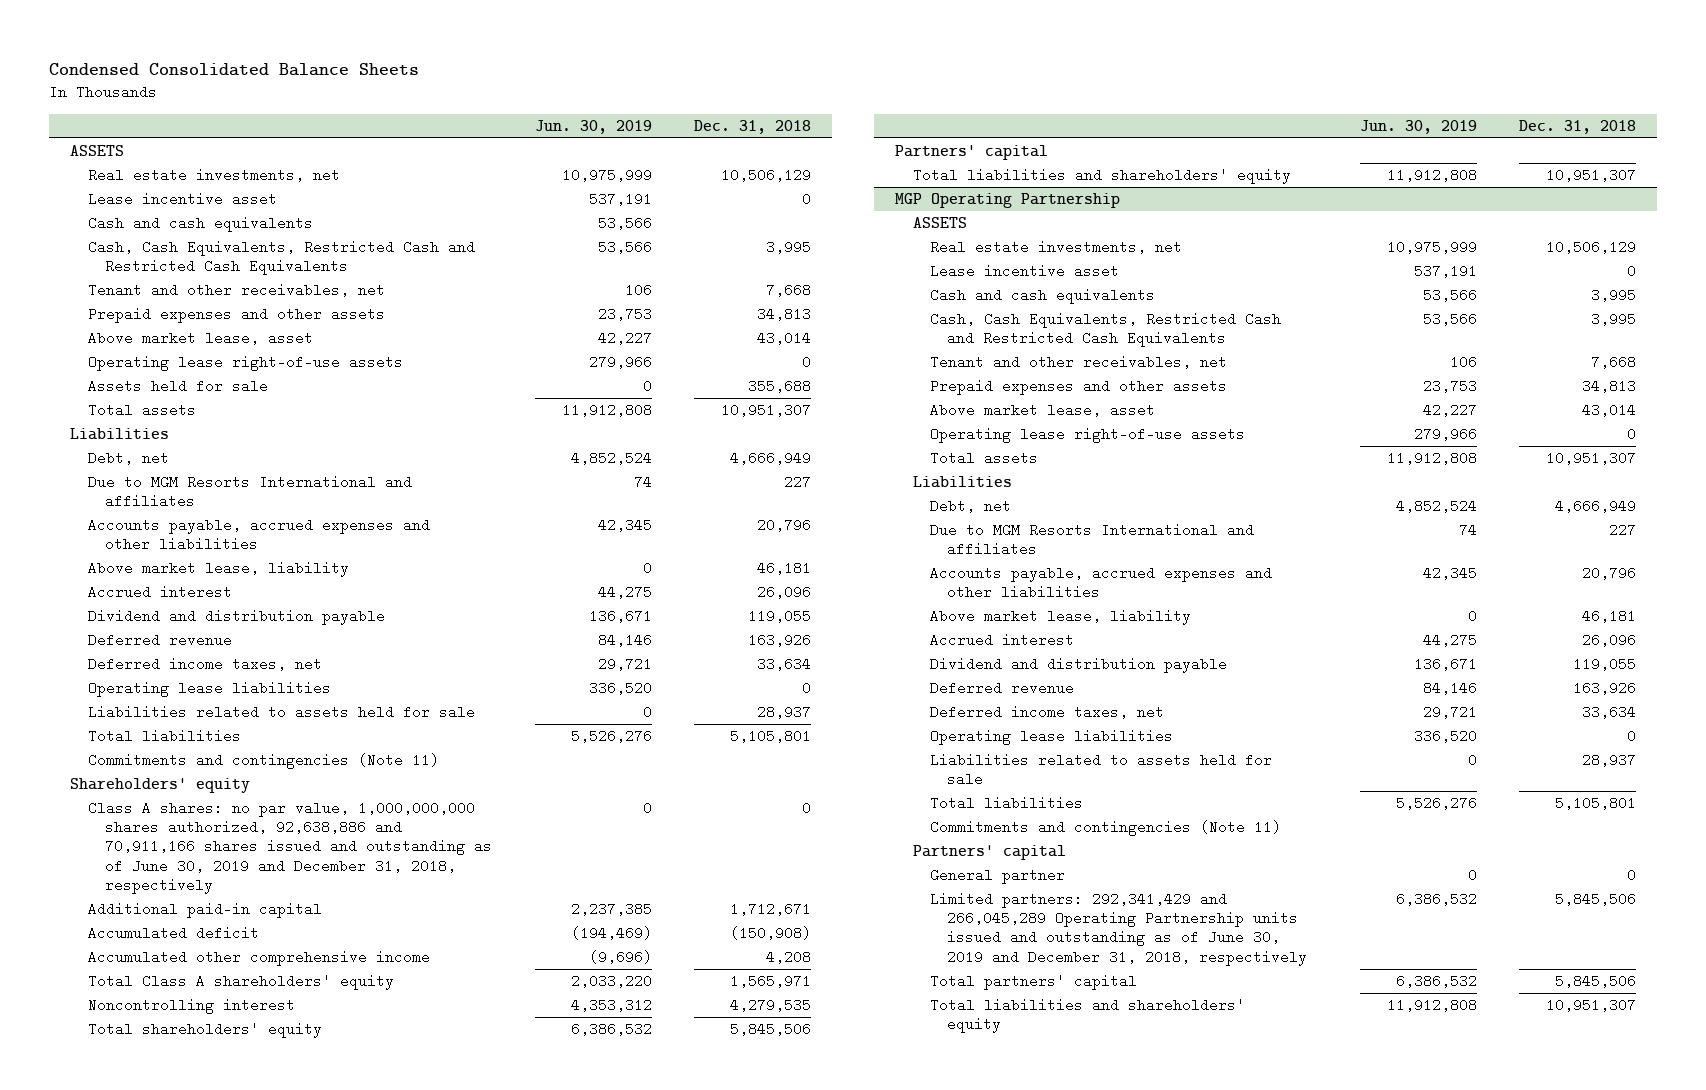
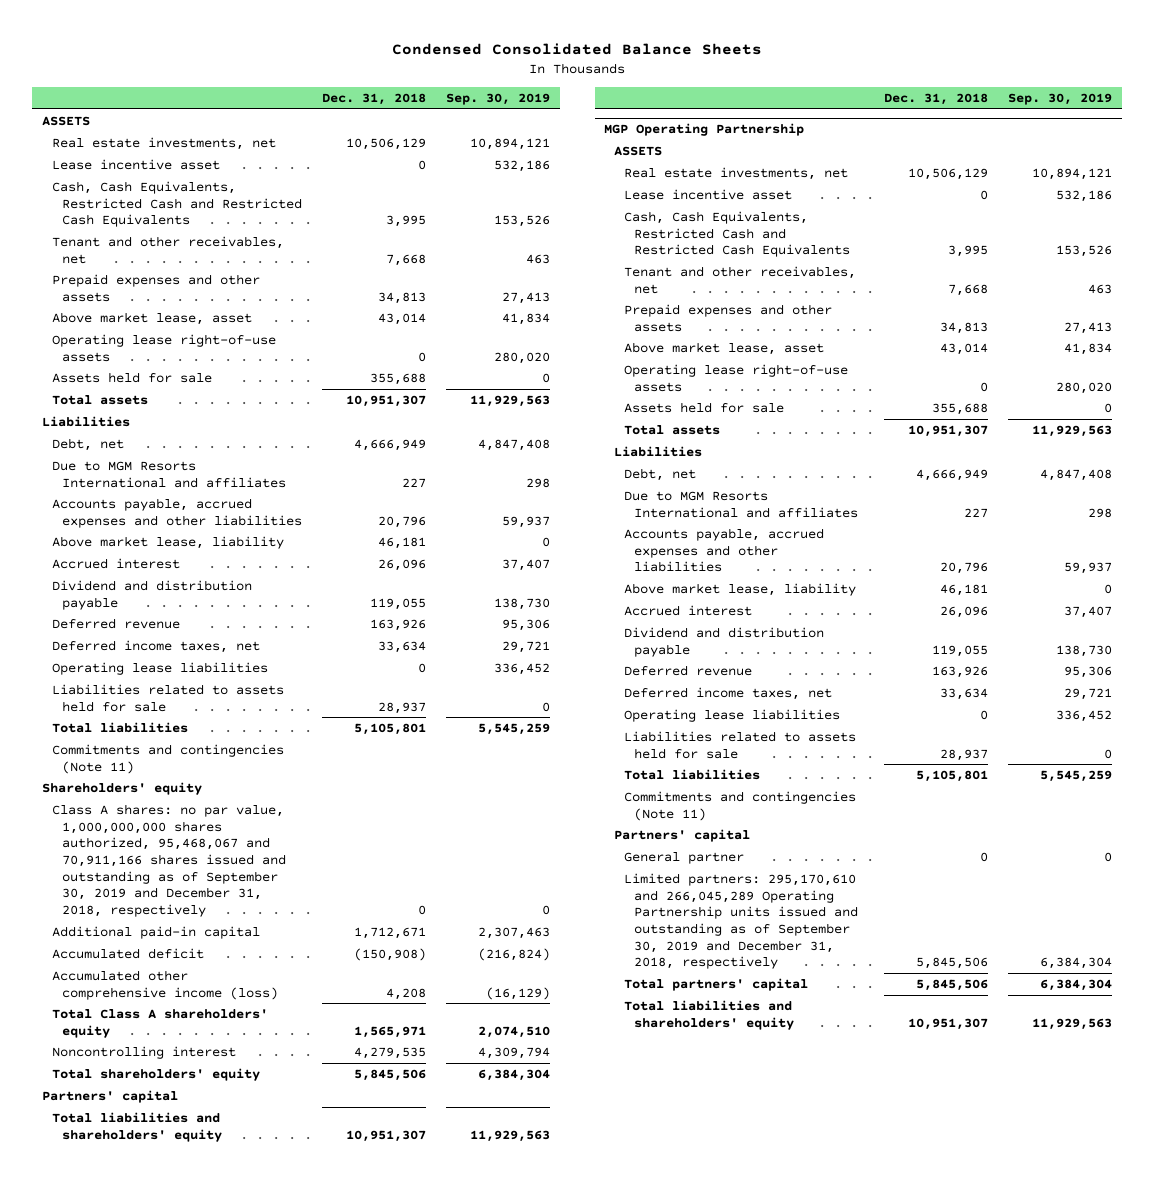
- | Jun. 30, 2019 | Dec. 31, 2018
+ | Dec. 31, 2018 | Sep. 30, 2019
- Cash and cash equivalents | 53,566 |
- Class A shares: no par value, 1,000,000,000 shares authorized, 92,638,886 and 70,911,166 shares issued and outstanding as of June 30, 2019 and December 31, 2018, respectively | 0 | 0
+ Class A shares: no par value, 1,000,000,000 shares authorized, 95,468,067 and 70,911,166 shares issued and outstanding as of September 30, 2019 and December 31, 2018, respectively | 0 | 0
- Accumulated other comprehensive income | (9,696) | 4,208
+ Accumulated other comprehensive income (loss) | 4,208 | (16,129)
@ MGP Operating Partnership
- Cash and cash equivalents | 53,566 | 3,995
+ Assets held for sale | 355,688 | 0
- Limited partners: 292,341,429 and 266,045,289 Operating Partnership units issued and outstanding as of June 30, 2019 and December 31, 2018, respectively | 6,386,532 | 5,845,506
+ Limited partners: 295,170,610 and 266,045,289 Operating Partnership units issued and outstanding as of September 30, 2019 and December 31, 2018, respectively | 5,845,506 | 6,384,304

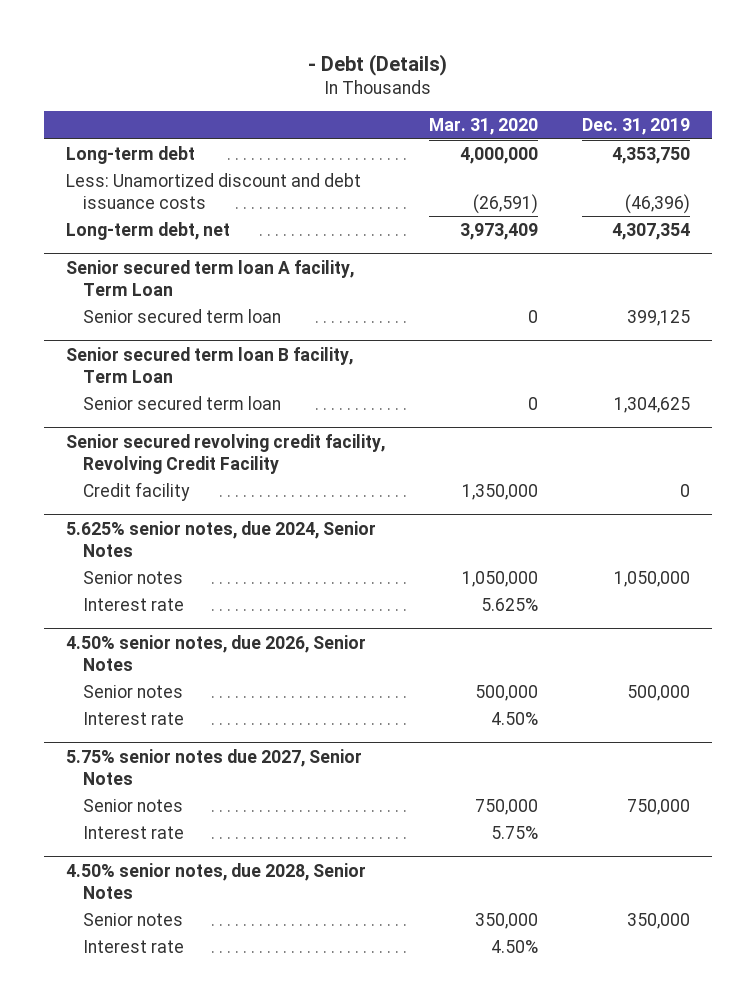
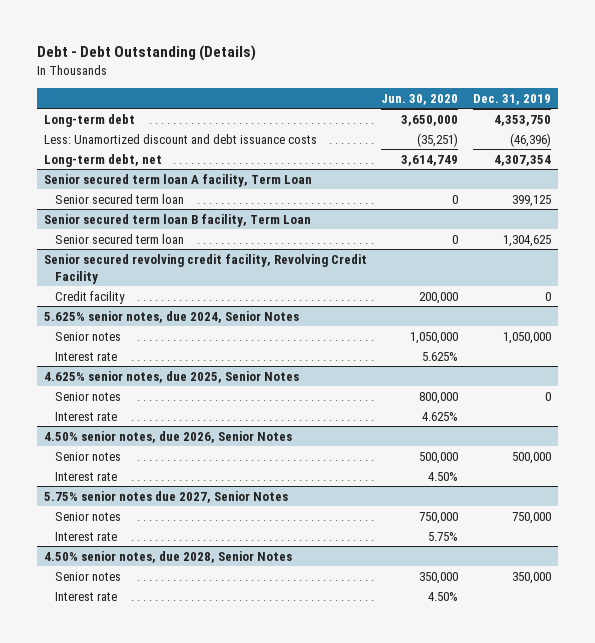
- - Debt (Details)
+ Debt - Debt Outstanding (Details)
- | Mar. 31, 2020 | Dec. 31, 2019
+ | Jun. 30, 2020 | Dec. 31, 2019
+ 4.625% senior notes, due 2025, Senior Notes
+ Senior notes | 800,000 | 0
+ Interest rate | 4.625% |

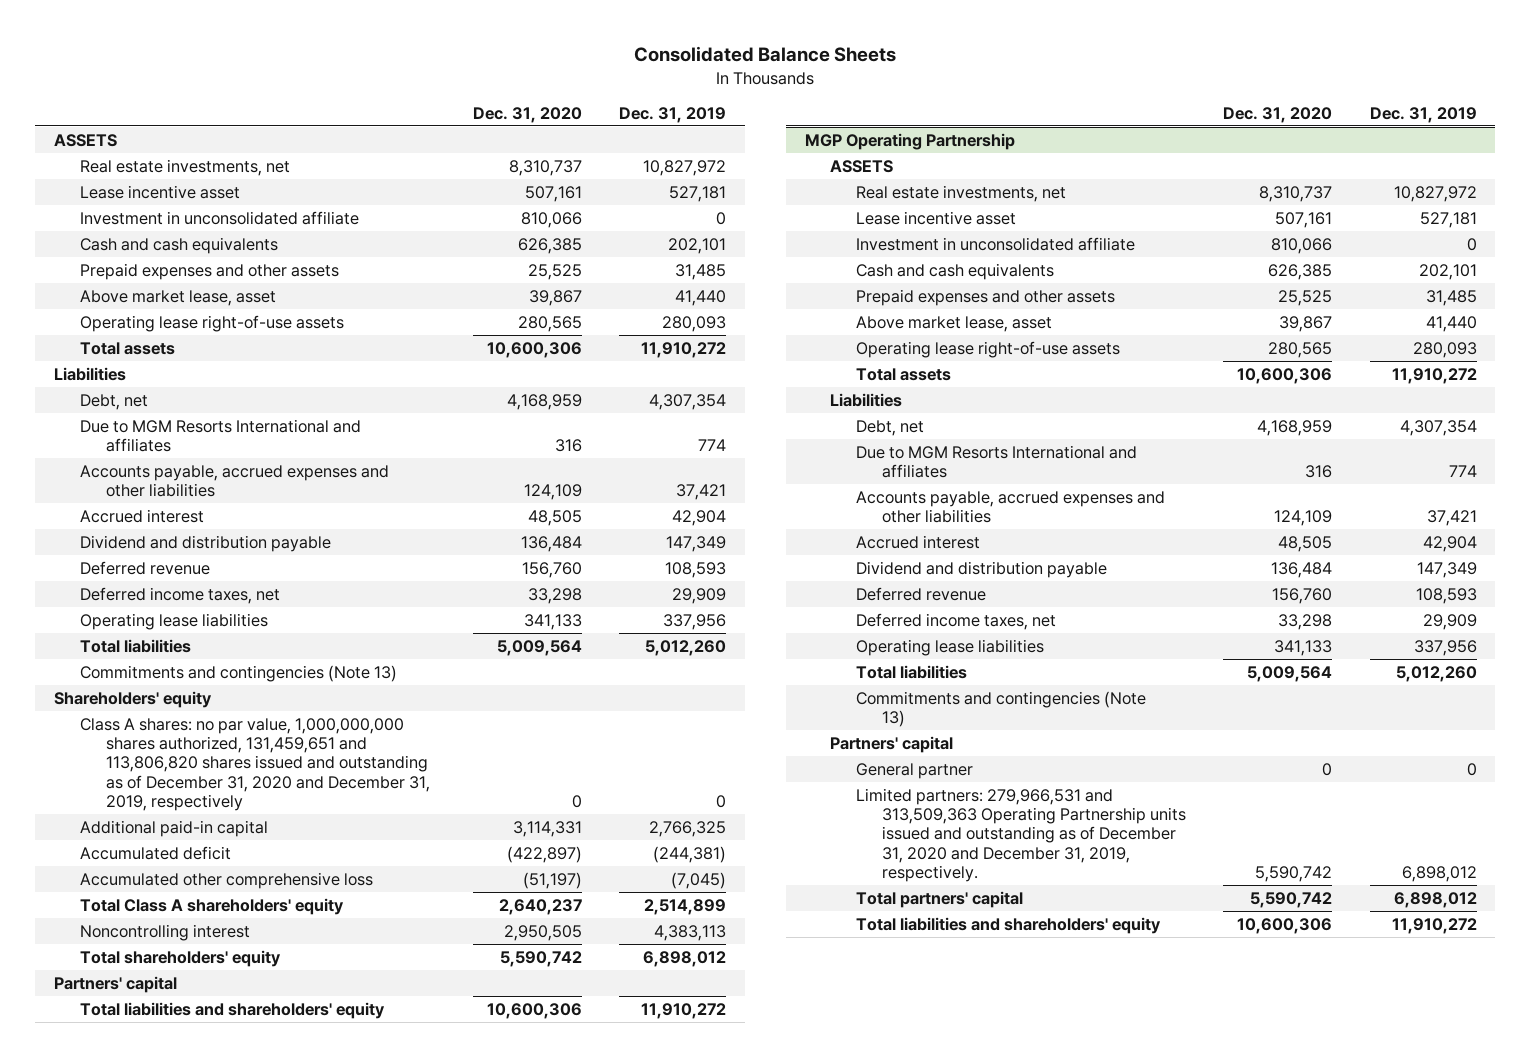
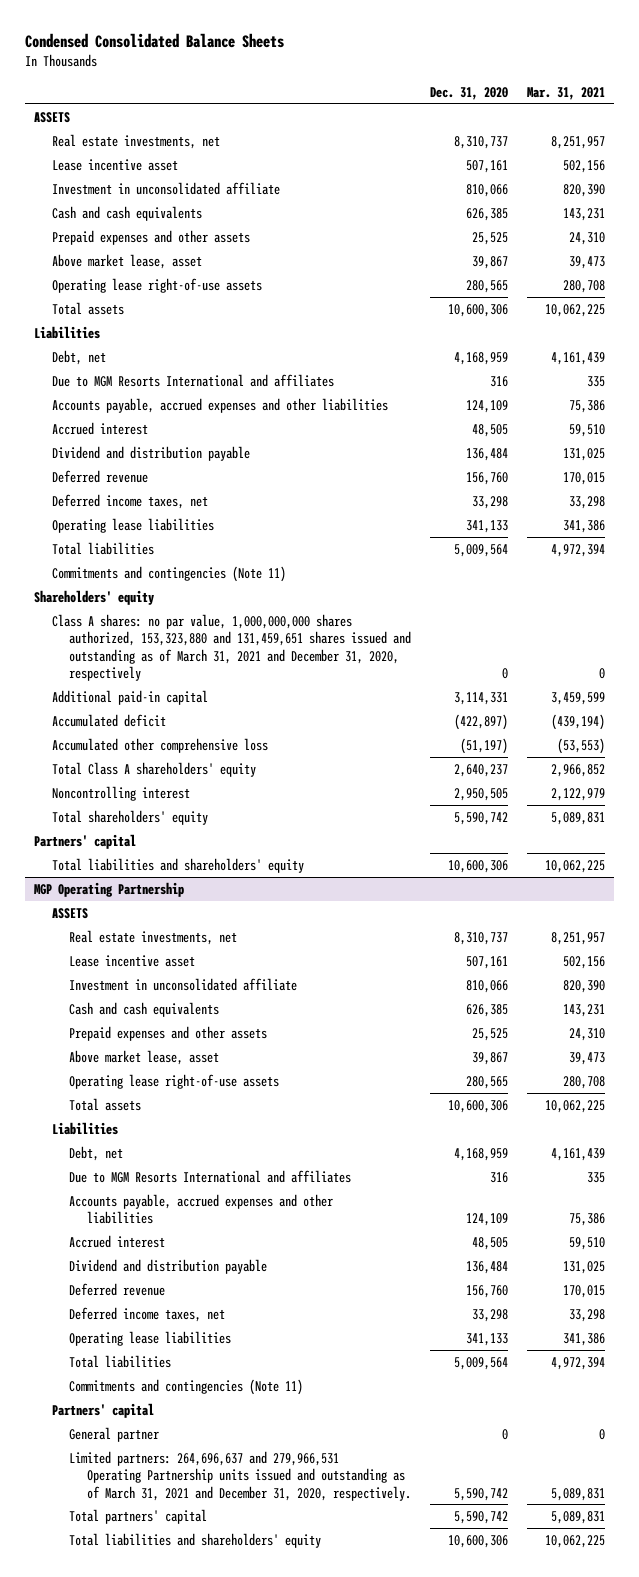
- Consolidated Balance Sheets
+ Condensed Consolidated Balance Sheets
- | Dec. 31, 2020 | Dec. 31, 2019
+ | Dec. 31, 2020 | Mar. 31, 2021
- Commitments and contingencies (Note 13)
+ Commitments and contingencies (Note 11)
- Class A shares: no par value, 1,000,000,000 shares authorized, 131,459,651 and 113,806,820 shares issued and outstanding as of December 31, 2020 and December 31, 2019, respectively | 0 | 0
+ Class A shares: no par value, 1,000,000,000 shares authorized, 153,323,880 and 131,459,651 shares issued and outstanding as of March 31, 2021 and December 31, 2020, respectively | 0 | 0
@ MGP Operating Partnership
- Commitments and contingencies (Note 13)
+ Commitments and contingencies (Note 11)
- Limited partners: 279,966,531 and 313,509,363 Operating Partnership units issued and outstanding as of December 31, 2020 and December 31, 2019, respectively. | 5,590,742 | 6,898,012
+ Limited partners: 264,696,637 and 279,966,531 Operating Partnership units issued and outstanding as of March 31, 2021 and December 31, 2020, respectively. | 5,590,742 | 5,089,831

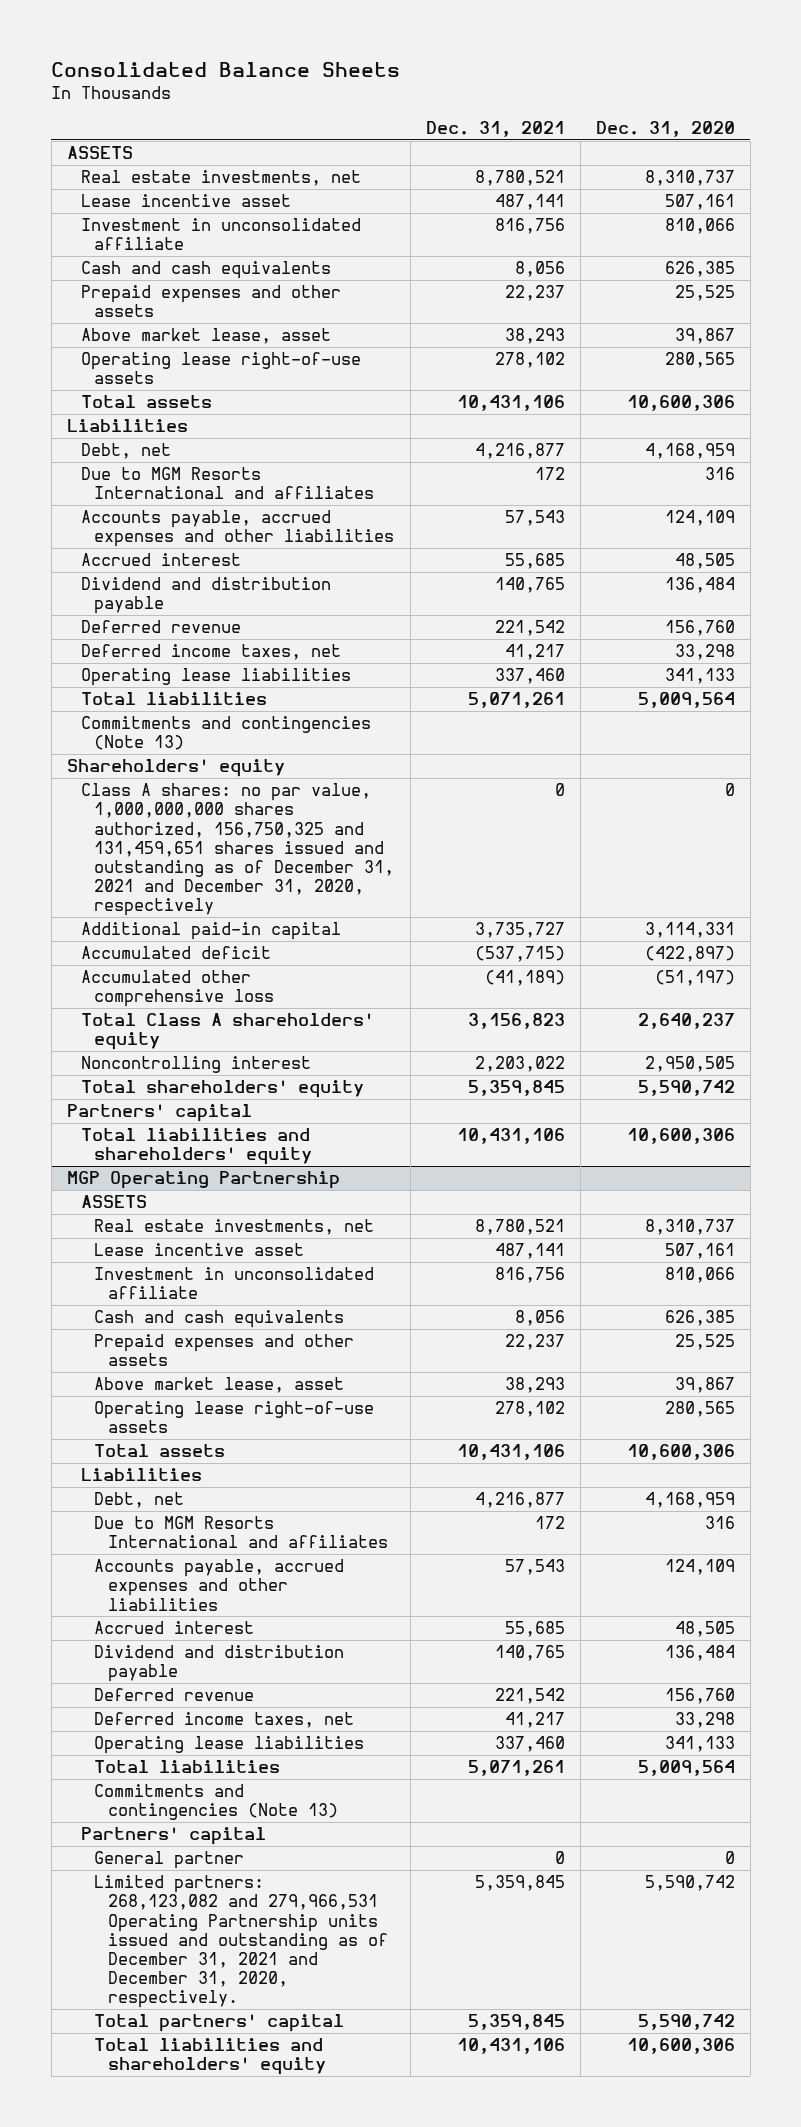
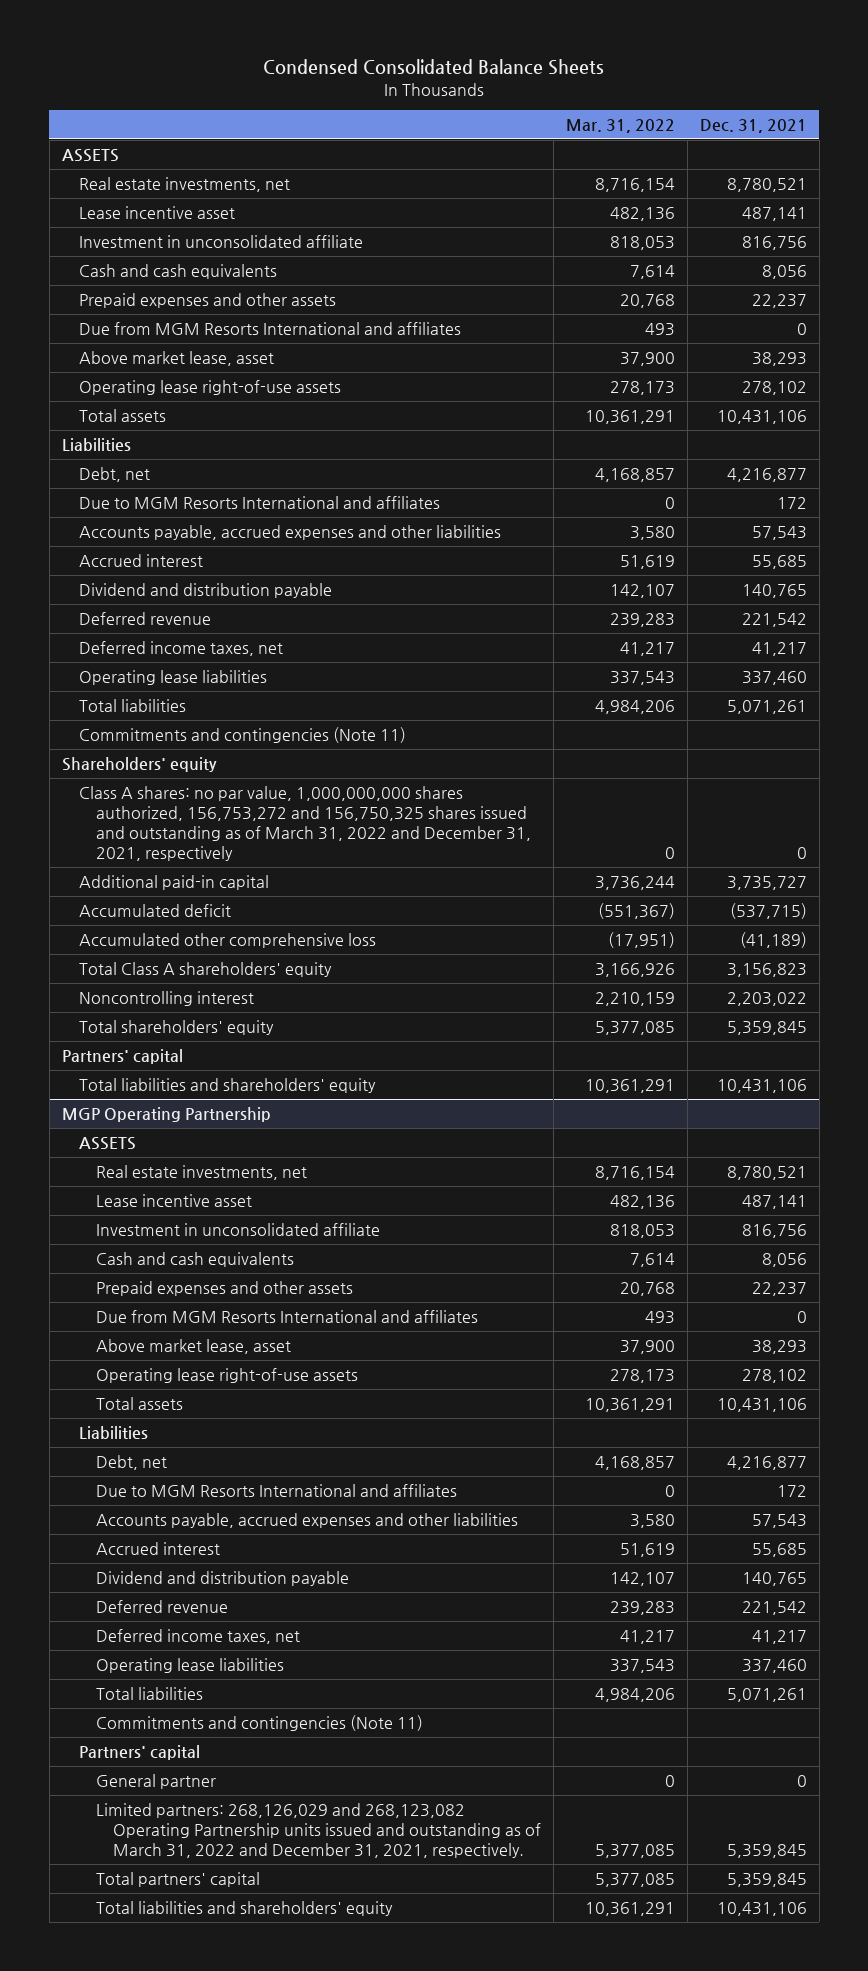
- Consolidated Balance Sheets
+ Condensed Consolidated Balance Sheets
- | Dec. 31, 2021 | Dec. 31, 2020
+ | Mar. 31, 2022 | Dec. 31, 2021
+ Due from MGM Resorts International and affiliates | 493 | 0
- Commitments and contingencies (Note 13)
+ Commitments and contingencies (Note 11)
- Class A shares: no par value, 1,000,000,000 shares authorized, 156,750,325 and 131,459,651 shares issued and outstanding as of December 31, 2021 and December 31, 2020, respectively | 0 | 0
+ Class A shares: no par value, 1,000,000,000 shares authorized, 156,753,272 and 156,750,325 shares issued and outstanding as of March 31, 2022 and December 31, 2021, respectively | 0 | 0
@ MGP Operating Partnership
+ Due from MGM Resorts International and affiliates | 493 | 0
- Commitments and contingencies (Note 13)
+ Commitments and contingencies (Note 11)
- Limited partners: 268,123,082 and 279,966,531 Operating Partnership units issued and outstanding as of December 31, 2021 and December 31, 2020, respectively. | 5,359,845 | 5,590,742
+ Limited partners: 268,126,029 and 268,123,082 Operating Partnership units issued and outstanding as of March 31, 2022 and December 31, 2021, respectively. | 5,377,085 | 5,359,845

